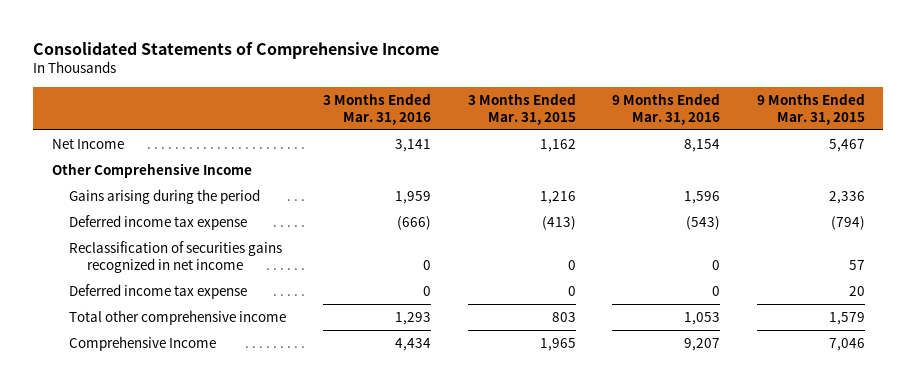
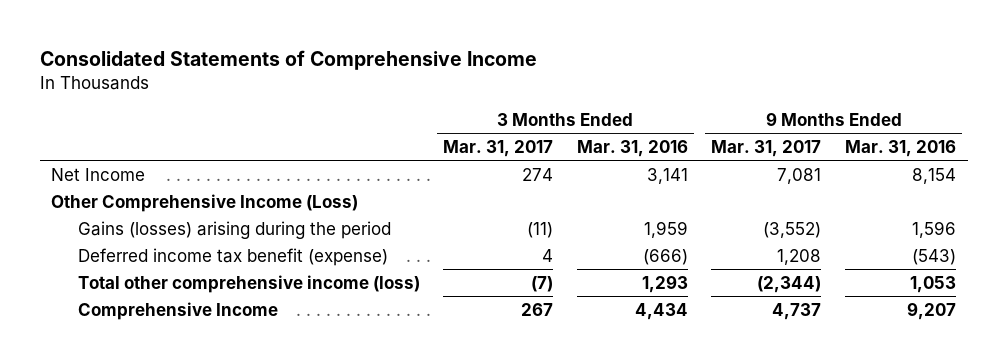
- | 3 Months Ended Mar. 31, 2016 | 3 Months Ended Mar. 31, 2015 | 9 Months Ended Mar. 31, 2016 | 9 Months Ended Mar. 31, 2015
+ | 3 Months Ended Mar. 31, 2017 | 3 Months Ended Mar. 31, 2016 | 9 Months Ended Mar. 31, 2017 | 9 Months Ended Mar. 31, 2016
- Other Comprehensive Income
- Gains arising during the period | 1,959 | 1,216 | 1,596 | 2,336
- Deferred income tax expense | (666) | (413) | (543) | (794)
- Reclassification of securities gains recognized in net income | 0 | 0 | 0 | 57
- Deferred income tax expense | 0 | 0 | 0 | 20
- Total other comprehensive income | 1,293 | 803 | 1,053 | 1,579
+ Other Comprehensive Income (Loss)
+ Gains (losses) arising during the period | (11) | 1,959 | (3,552) | 1,596
+ Deferred income tax benefit (expense) | 4 | (666) | 1,208 | (543)
+ Total other comprehensive income (loss) | (7) | 1,293 | (2,344) | 1,053

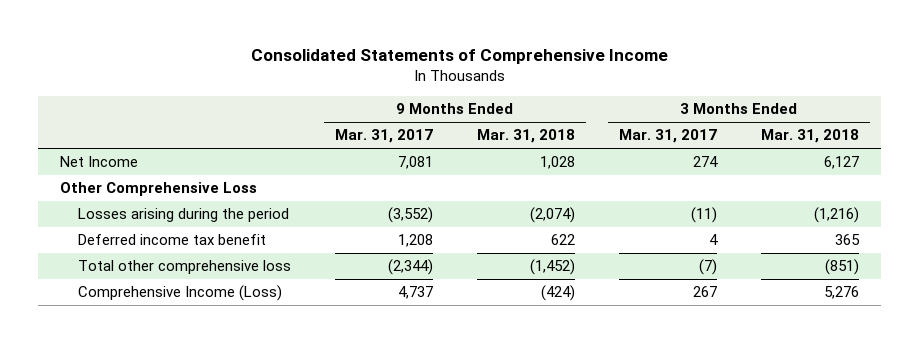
- | 3 Months Ended Mar. 31, 2017 | 3 Months Ended Mar. 31, 2016 | 9 Months Ended Mar. 31, 2017 | 9 Months Ended Mar. 31, 2016
+ | 9 Months Ended Mar. 31, 2017 | 9 Months Ended Mar. 31, 2018 | 3 Months Ended Mar. 31, 2017 | 3 Months Ended Mar. 31, 2018
- Other Comprehensive Income (Loss)
- Gains (losses) arising during the period | (11) | 1,959 | (3,552) | 1,596
- Deferred income tax benefit (expense) | 4 | (666) | 1,208 | (543)
- Total other comprehensive income (loss) | (7) | 1,293 | (2,344) | 1,053
- Comprehensive Income | 267 | 4,434 | 4,737 | 9,207
+ Other Comprehensive Loss
+ Losses arising during the period | (3,552) | (2,074) | (11) | (1,216)
+ Deferred income tax benefit | 1,208 | 622 | 4 | 365
+ Total other comprehensive loss | (2,344) | (1,452) | (7) | (851)
+ Comprehensive Income (Loss) | 4,737 | (424) | 267 | 5,276

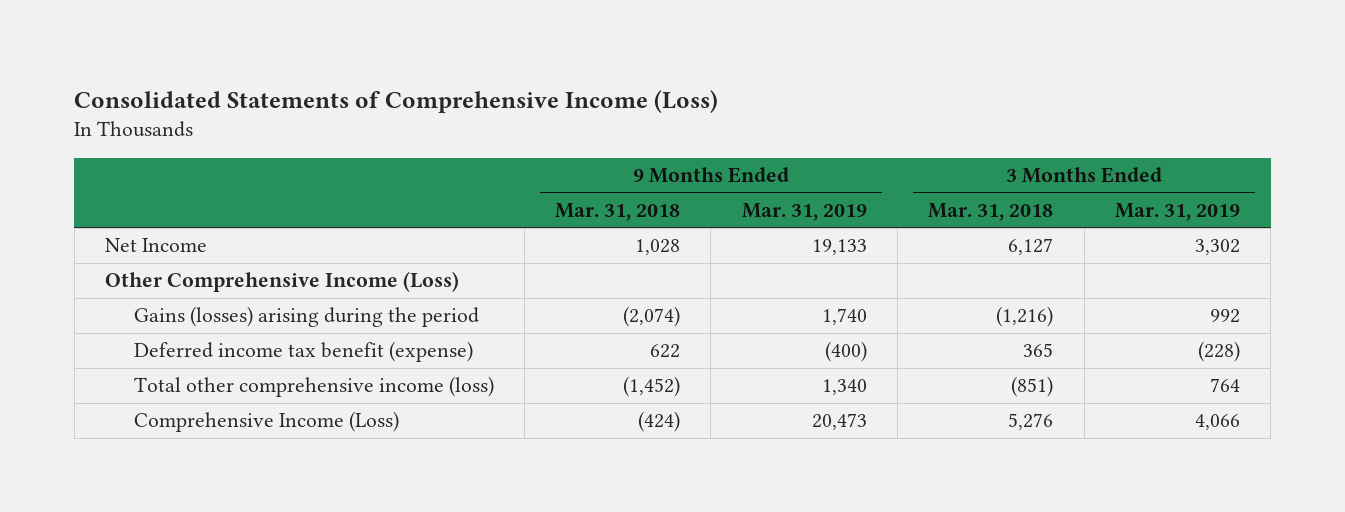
- Consolidated Statements of Comprehensive Income
+ Consolidated Statements of Comprehensive Income (Loss)
- | 9 Months Ended Mar. 31, 2017 | 9 Months Ended Mar. 31, 2018 | 3 Months Ended Mar. 31, 2017 | 3 Months Ended Mar. 31, 2018
+ | 9 Months Ended Mar. 31, 2018 | 9 Months Ended Mar. 31, 2019 | 3 Months Ended Mar. 31, 2018 | 3 Months Ended Mar. 31, 2019
- Other Comprehensive Loss
- Losses arising during the period | (3,552) | (2,074) | (11) | (1,216)
- Deferred income tax benefit | 1,208 | 622 | 4 | 365
- Total other comprehensive loss | (2,344) | (1,452) | (7) | (851)
+ Other Comprehensive Income (Loss)
+ Gains (losses) arising during the period | (2,074) | 1,740 | (1,216) | 992
+ Deferred income tax benefit (expense) | 622 | (400) | 365 | (228)
+ Total other comprehensive income (loss) | (1,452) | 1,340 | (851) | 764

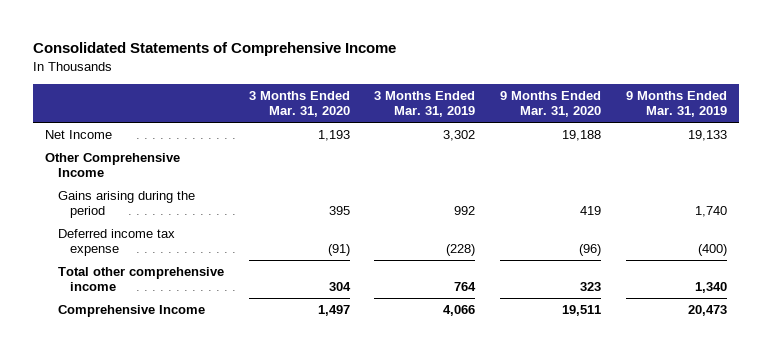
- Consolidated Statements of Comprehensive Income (Loss)
+ Consolidated Statements of Comprehensive Income
- | 9 Months Ended Mar. 31, 2018 | 9 Months Ended Mar. 31, 2019 | 3 Months Ended Mar. 31, 2018 | 3 Months Ended Mar. 31, 2019
+ | 3 Months Ended Mar. 31, 2020 | 3 Months Ended Mar. 31, 2019 | 9 Months Ended Mar. 31, 2020 | 9 Months Ended Mar. 31, 2019
- Other Comprehensive Income (Loss)
- Gains (losses) arising during the period | (2,074) | 1,740 | (1,216) | 992
- Deferred income tax benefit (expense) | 622 | (400) | 365 | (228)
- Total other comprehensive income (loss) | (1,452) | 1,340 | (851) | 764
- Comprehensive Income (Loss) | (424) | 20,473 | 5,276 | 4,066
+ Other Comprehensive Income
+ Gains arising during the period | 395 | 992 | 419 | 1,740
+ Deferred income tax expense | (91) | (228) | (96) | (400)
+ Total other comprehensive income | 304 | 764 | 323 | 1,340
+ Comprehensive Income | 1,497 | 4,066 | 19,511 | 20,473

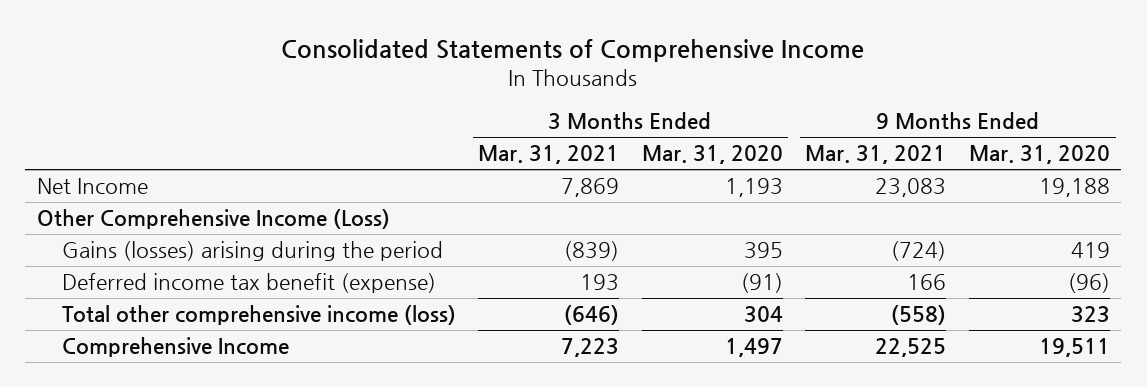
- | 3 Months Ended Mar. 31, 2020 | 3 Months Ended Mar. 31, 2019 | 9 Months Ended Mar. 31, 2020 | 9 Months Ended Mar. 31, 2019
+ | 3 Months Ended Mar. 31, 2021 | 3 Months Ended Mar. 31, 2020 | 9 Months Ended Mar. 31, 2021 | 9 Months Ended Mar. 31, 2020
- Other Comprehensive Income
- Gains arising during the period | 395 | 992 | 419 | 1,740
- Deferred income tax expense | (91) | (228) | (96) | (400)
- Total other comprehensive income | 304 | 764 | 323 | 1,340
+ Other Comprehensive Income (Loss)
+ Gains (losses) arising during the period | (839) | 395 | (724) | 419
+ Deferred income tax benefit (expense) | 193 | (91) | 166 | (96)
+ Total other comprehensive income (loss) | (646) | 304 | (558) | 323

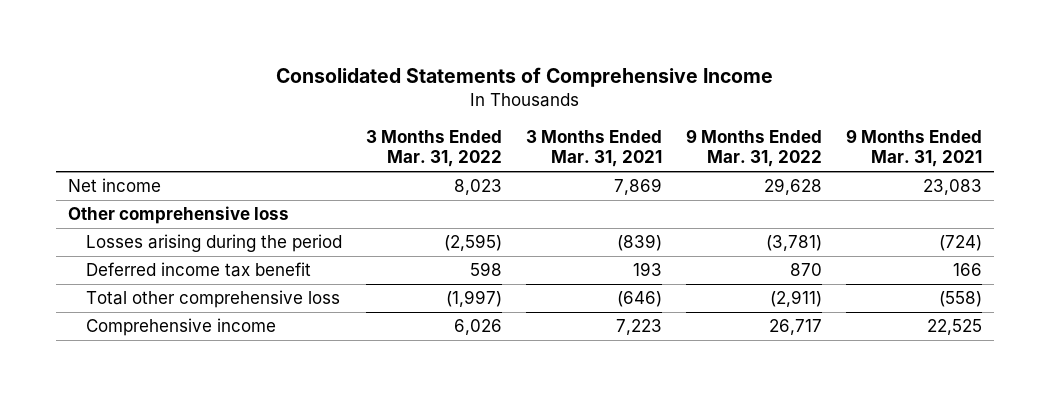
- | 3 Months Ended Mar. 31, 2021 | 3 Months Ended Mar. 31, 2020 | 9 Months Ended Mar. 31, 2021 | 9 Months Ended Mar. 31, 2020
+ | 3 Months Ended Mar. 31, 2022 | 3 Months Ended Mar. 31, 2021 | 9 Months Ended Mar. 31, 2022 | 9 Months Ended Mar. 31, 2021
- Net Income | 7,869 | 1,193 | 23,083 | 19,188
- Other Comprehensive Income (Loss)
- Gains (losses) arising during the period | (839) | 395 | (724) | 419
- Deferred income tax benefit (expense) | 193 | (91) | 166 | (96)
- Total other comprehensive income (loss) | (646) | 304 | (558) | 323
- Comprehensive Income | 7,223 | 1,497 | 22,525 | 19,511
+ Net income | 8,023 | 7,869 | 29,628 | 23,083
+ Other comprehensive loss
+ Losses arising during the period | (2,595) | (839) | (3,781) | (724)
+ Deferred income tax benefit | 598 | 193 | 870 | 166
+ Total other comprehensive loss | (1,997) | (646) | (2,911) | (558)
+ Comprehensive income | 6,026 | 7,223 | 26,717 | 22,525

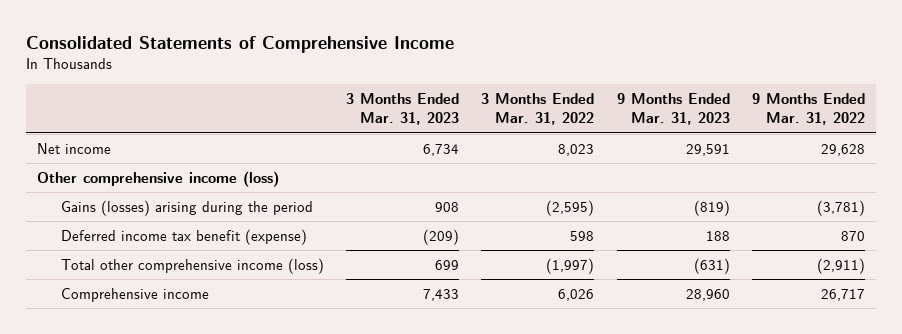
- | 3 Months Ended Mar. 31, 2022 | 3 Months Ended Mar. 31, 2021 | 9 Months Ended Mar. 31, 2022 | 9 Months Ended Mar. 31, 2021
+ | 3 Months Ended Mar. 31, 2023 | 3 Months Ended Mar. 31, 2022 | 9 Months Ended Mar. 31, 2023 | 9 Months Ended Mar. 31, 2022
- Other comprehensive loss
- Losses arising during the period | (2,595) | (839) | (3,781) | (724)
- Deferred income tax benefit | 598 | 193 | 870 | 166
- Total other comprehensive loss | (1,997) | (646) | (2,911) | (558)
+ Other comprehensive income (loss)
+ Gains (losses) arising during the period | 908 | (2,595) | (819) | (3,781)
+ Deferred income tax benefit (expense) | (209) | 598 | 188 | 870
+ Total other comprehensive income (loss) | 699 | (1,997) | (631) | (2,911)

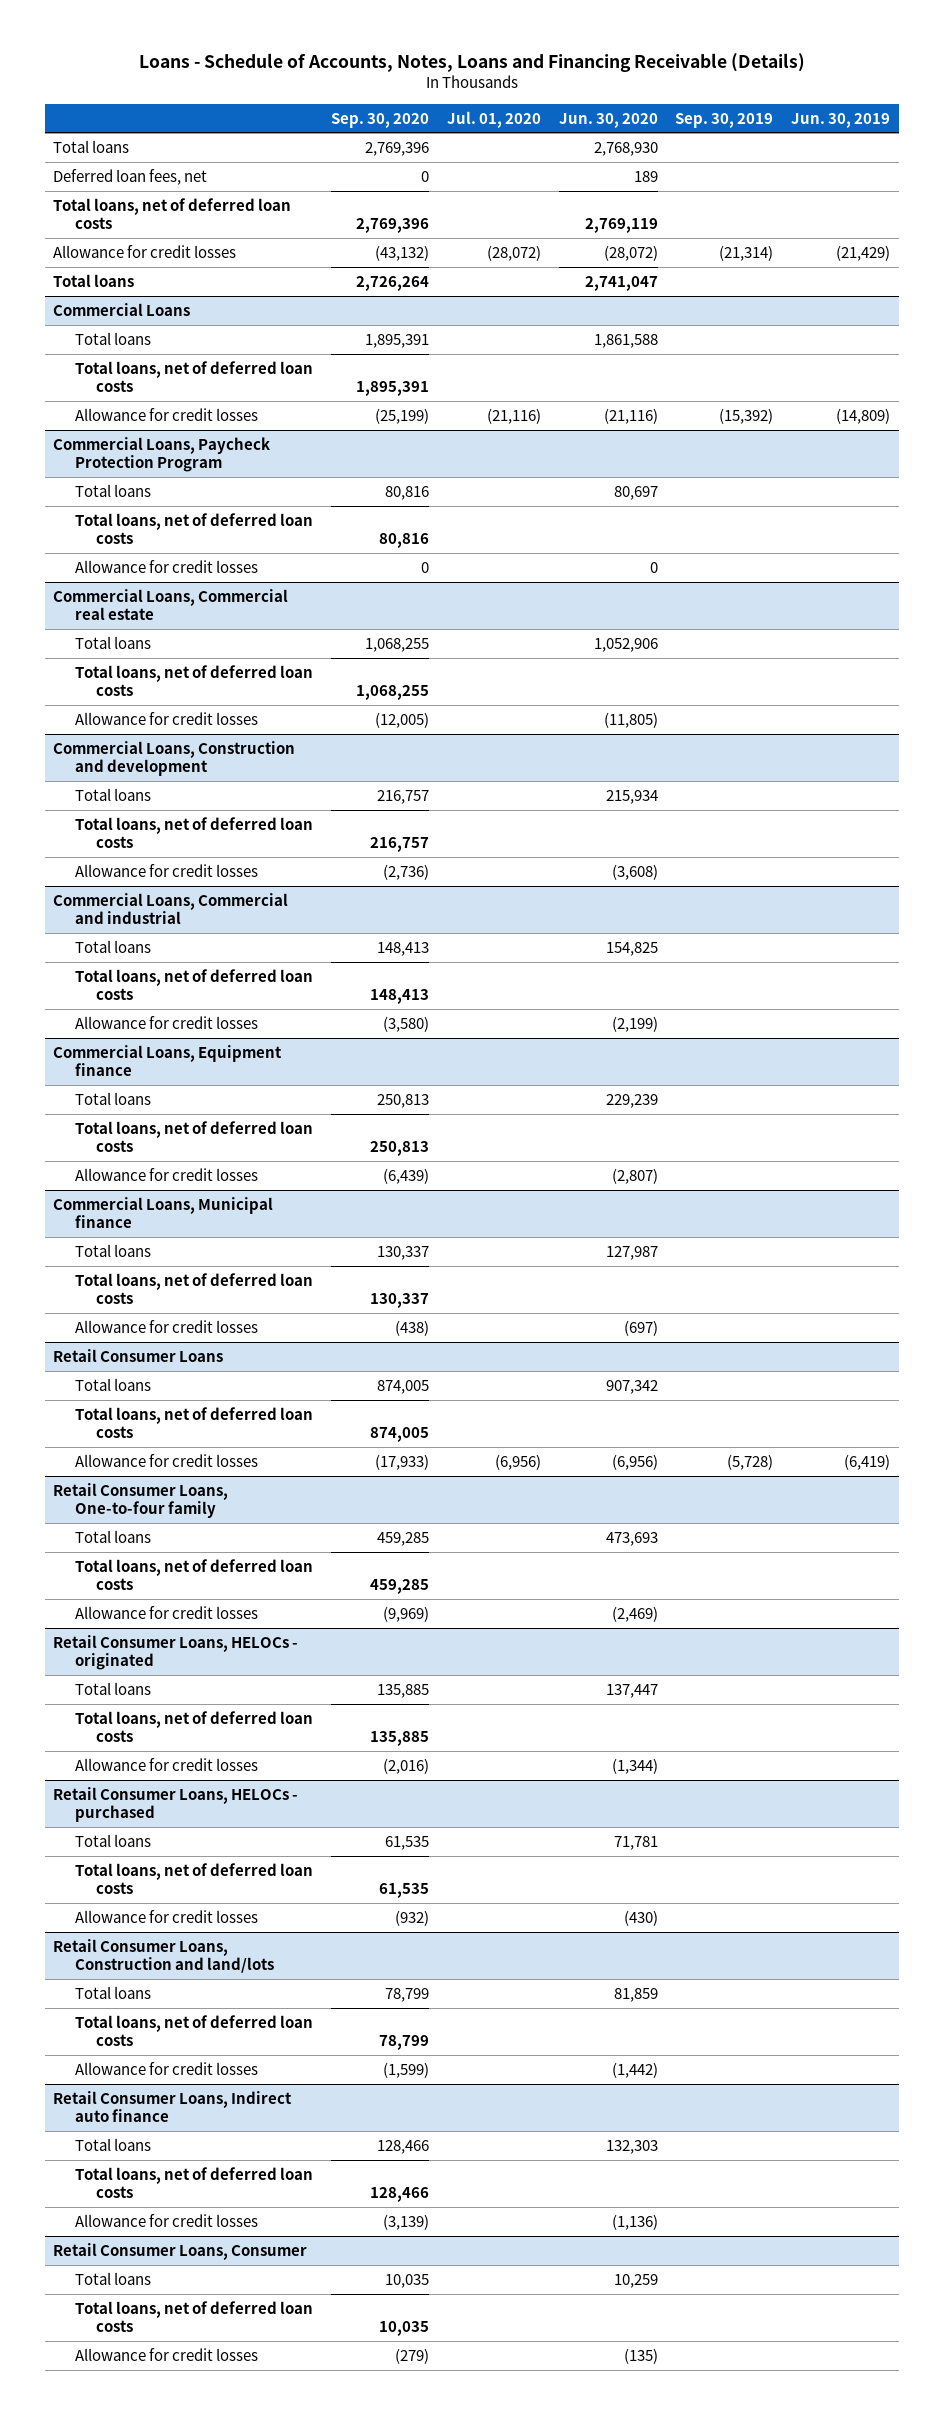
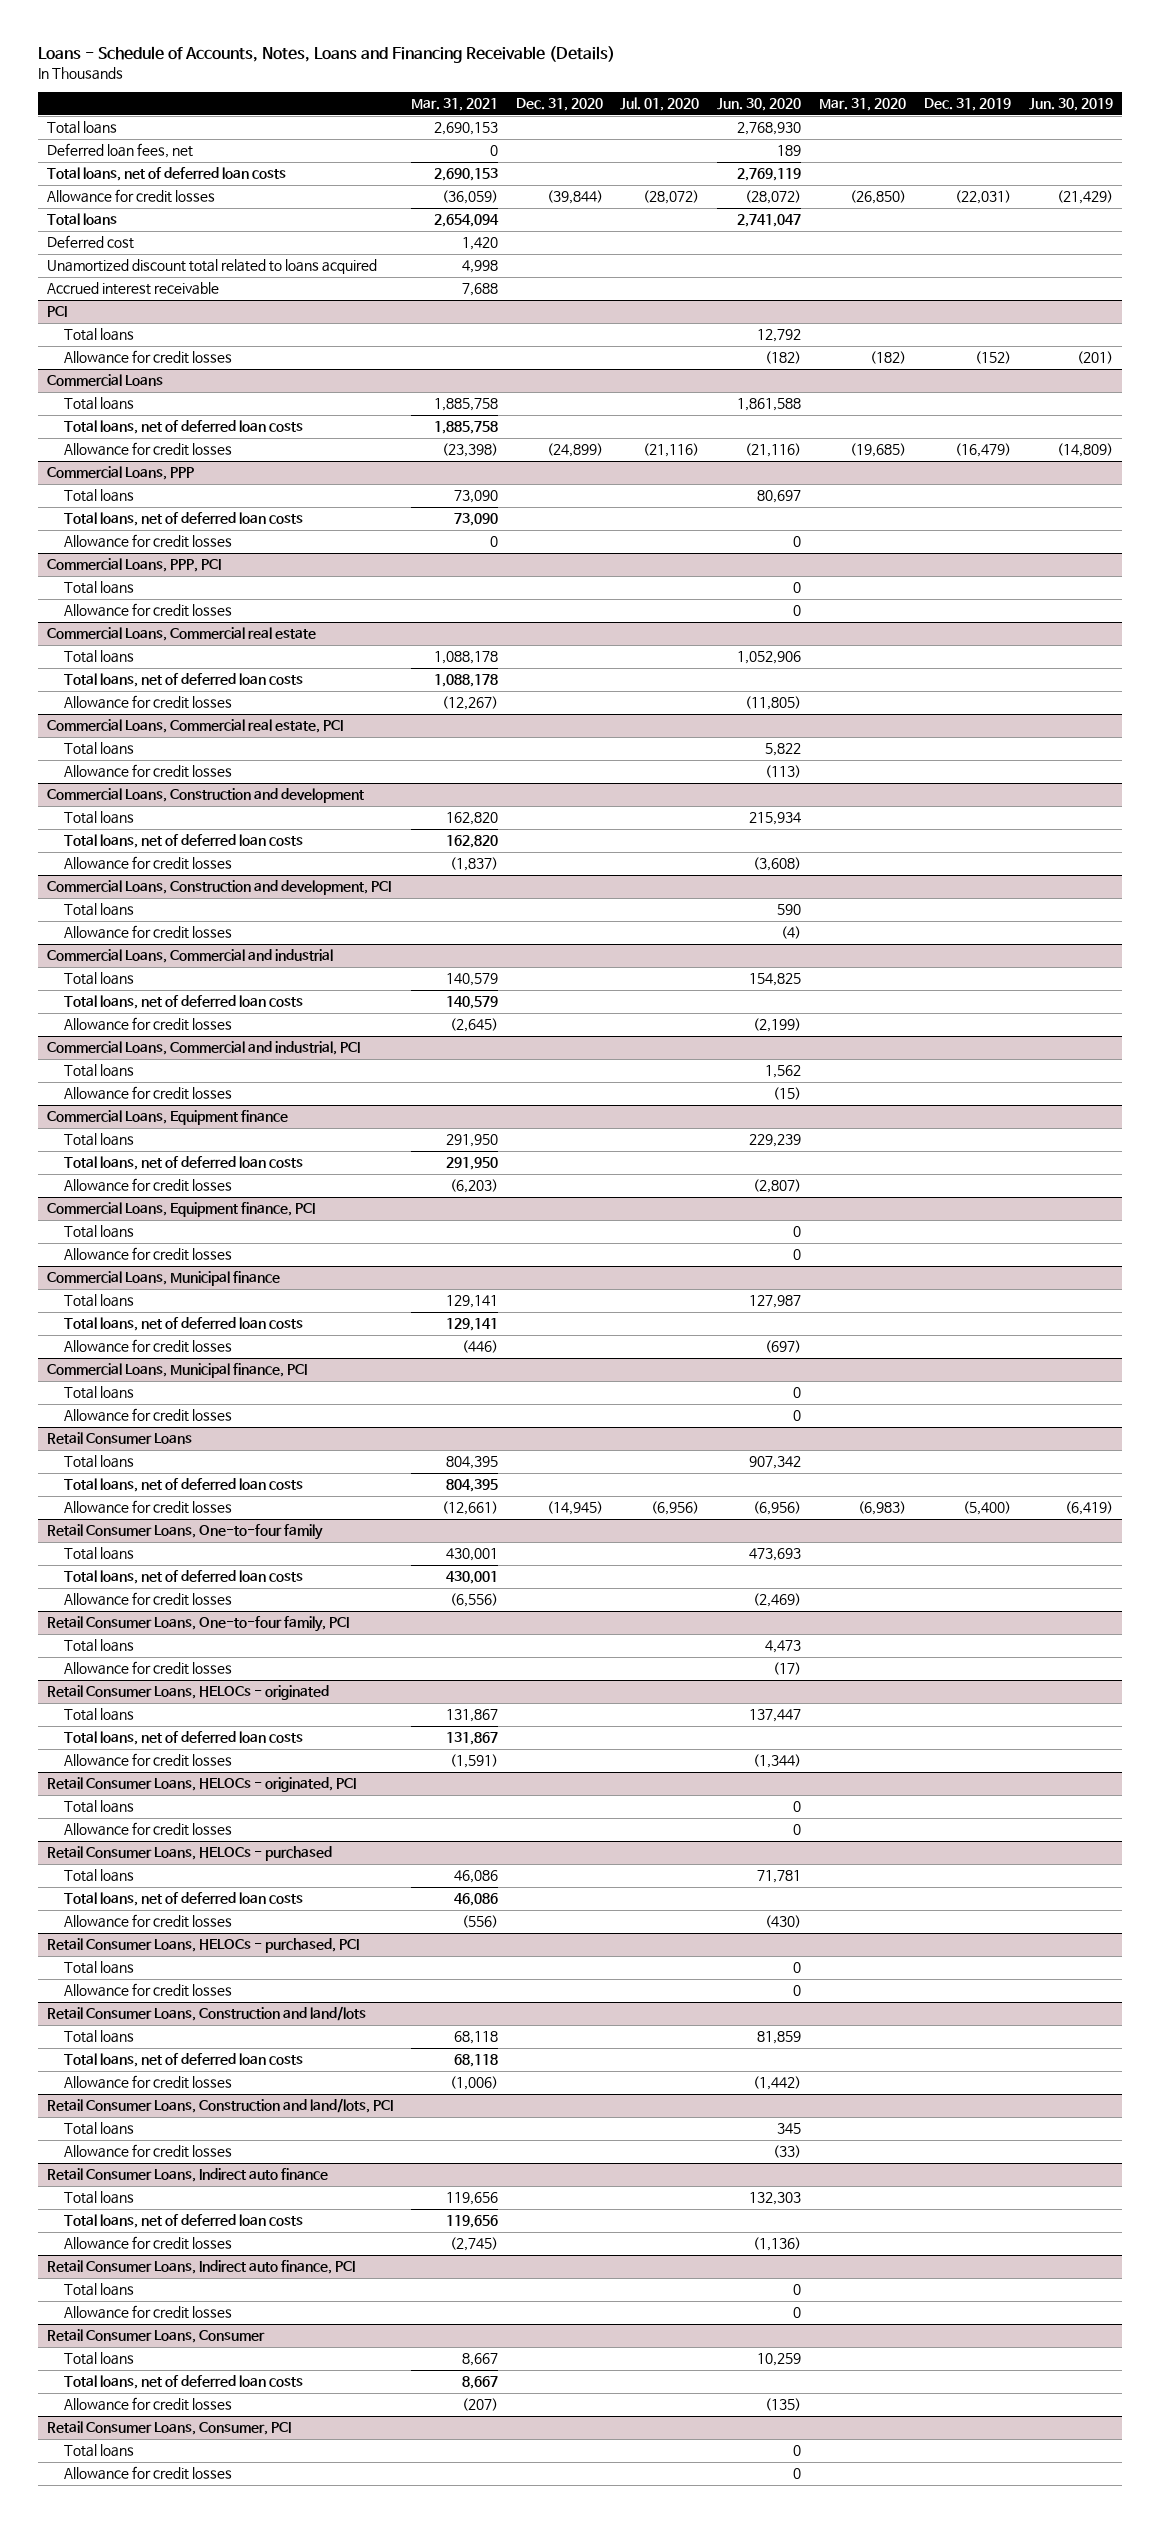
- | Sep. 30, 2020 | Jul. 01, 2020 | Jun. 30, 2020 | Sep. 30, 2019 | Jun. 30, 2019
+ | Mar. 31, 2021 | Dec. 31, 2020 | Jul. 01, 2020 | Jun. 30, 2020 | Mar. 31, 2020 | Dec. 31, 2019 | Jun. 30, 2019
+ Deferred cost | 1,420 | | | | | |
+ Unamortized discount total related to loans acquired | 4,998 | | | | | |
+ Accrued interest receivable | 7,688 | | | | | |
+ PCI
+ Total loans | | | | 12,792 | | |
+ Allowance for credit losses | | | | (182) | (182) | (152) | (201)
- Commercial Loans, Paycheck Protection Program
+ Commercial Loans, PPP
+ Commercial Loans, PPP, PCI
+ Total loans | | | | 0 | | |
+ Allowance for credit losses | | | | 0 | | |
+ Commercial Loans, Commercial real estate, PCI
+ Total loans | | | | 5,822 | | |
+ Allowance for credit losses | | | | (113) | | |
+ Commercial Loans, Construction and development, PCI
+ Total loans | | | | 590 | | |
+ Allowance for credit losses | | | | (4) | | |
+ Commercial Loans, Commercial and industrial, PCI
+ Total loans | | | | 1,562 | | |
+ Allowance for credit losses | | | | (15) | | |
+ Commercial Loans, Equipment finance, PCI
+ Total loans | | | | 0 | | |
+ Allowance for credit losses | | | | 0 | | |
+ Commercial Loans, Municipal finance, PCI
+ Total loans | | | | 0 | | |
+ Allowance for credit losses | | | | 0 | | |
+ Retail Consumer Loans, One-to-four family, PCI
+ Total loans | | | | 4,473 | | |
+ Allowance for credit losses | | | | (17) | | |
+ Retail Consumer Loans, HELOCs - originated, PCI
+ Total loans | | | | 0 | | |
+ Allowance for credit losses | | | | 0 | | |
+ Retail Consumer Loans, HELOCs - purchased, PCI
+ Total loans | | | | 0 | | |
+ Allowance for credit losses | | | | 0 | | |
+ Retail Consumer Loans, Construction and land/lots, PCI
+ Total loans | | | | 345 | | |
+ Allowance for credit losses | | | | (33) | | |
+ Retail Consumer Loans, Indirect auto finance, PCI
+ Total loans | | | | 0 | | |
+ Allowance for credit losses | | | | 0 | | |
+ Retail Consumer Loans, Consumer, PCI
+ Total loans | | | | 0 | | |
+ Allowance for credit losses | | | | 0 | | |

